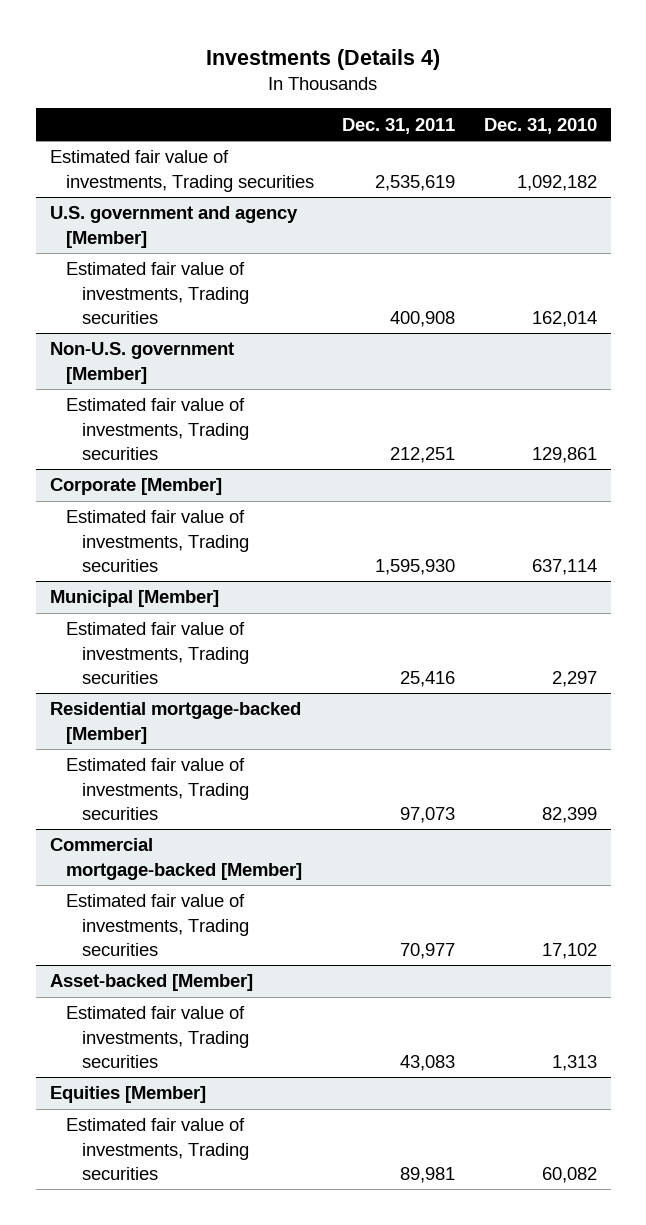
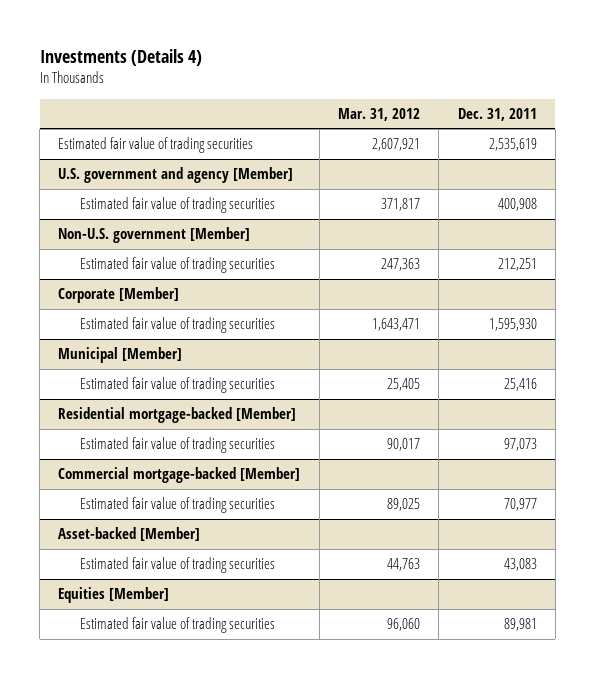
- | Dec. 31, 2011 | Dec. 31, 2010
+ | Mar. 31, 2012 | Dec. 31, 2011
- Estimated fair value of investments, Trading securities | 2,535,619 | 1,092,182
+ Estimated fair value of trading securities | 2,607,921 | 2,535,619
@ U.S. government and agency [Member]
- Estimated fair value of investments, Trading securities | 400,908 | 162,014
+ Estimated fair value of trading securities | 371,817 | 400,908
@ Non-U.S. government [Member]
- Estimated fair value of investments, Trading securities | 212,251 | 129,861
+ Estimated fair value of trading securities | 247,363 | 212,251
@ Corporate [Member]
- Estimated fair value of investments, Trading securities | 1,595,930 | 637,114
+ Estimated fair value of trading securities | 1,643,471 | 1,595,930
@ Municipal [Member]
- Estimated fair value of investments, Trading securities | 25,416 | 2,297
+ Estimated fair value of trading securities | 25,405 | 25,416
@ Residential mortgage-backed [Member]
- Estimated fair value of investments, Trading securities | 97,073 | 82,399
+ Estimated fair value of trading securities | 90,017 | 97,073
@ Commercial mortgage-backed [Member]
- Estimated fair value of investments, Trading securities | 70,977 | 17,102
+ Estimated fair value of trading securities | 89,025 | 70,977
@ Asset-backed [Member]
- Estimated fair value of investments, Trading securities | 43,083 | 1,313
+ Estimated fair value of trading securities | 44,763 | 43,083
@ Equities [Member]
- Estimated fair value of investments, Trading securities | 89,981 | 60,082
+ Estimated fair value of trading securities | 96,060 | 89,981

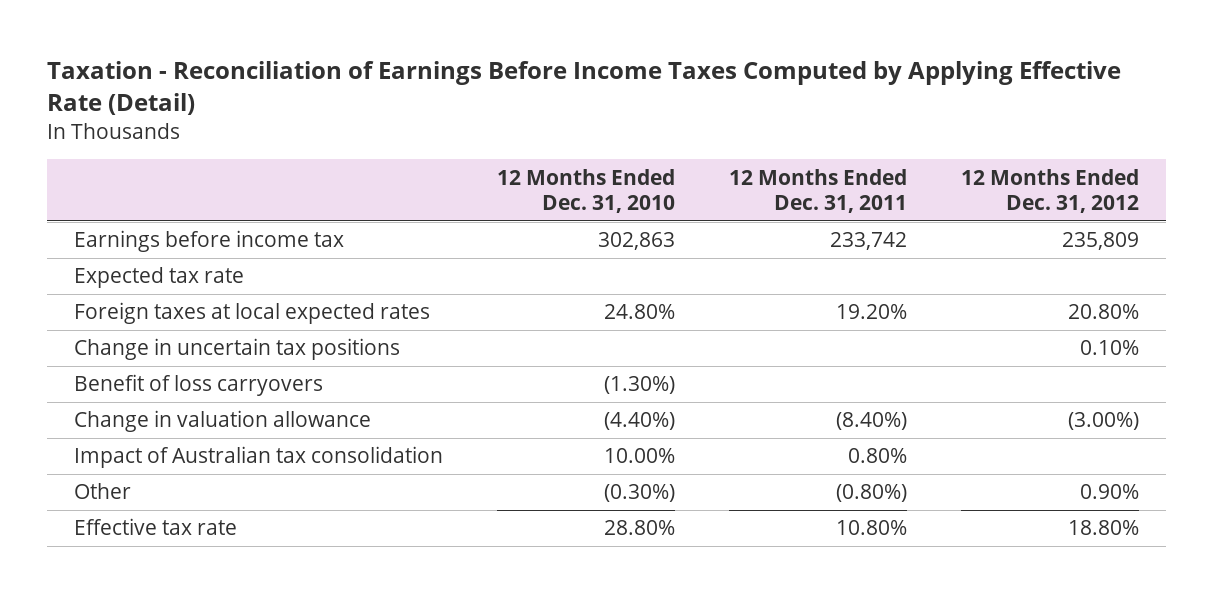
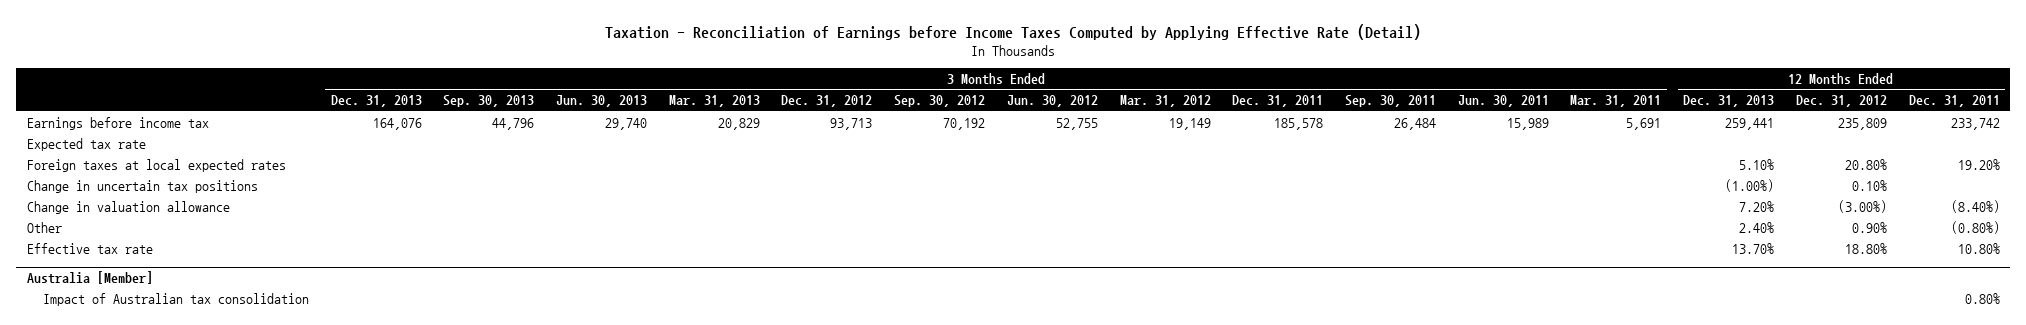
- Taxation - Reconciliation of Earnings Before Income Taxes Computed by Applying Effective Rate (Detail)
+ Taxation - Reconciliation of Earnings before Income Taxes Computed by Applying Effective Rate (Detail)
- | 12 Months Ended Dec. 31, 2010 | 12 Months Ended Dec. 31, 2011 | 12 Months Ended Dec. 31, 2012
+ | 3 Months Ended Dec. 31, 2013 | 3 Months Ended Sep. 30, 2013 | 3 Months Ended Jun. 30, 2013 | 3 Months Ended Mar. 31, 2013 | 3 Months Ended Dec. 31, 2012 | 3 Months Ended Sep. 30, 2012 | 3 Months Ended Jun. 30, 2012 | 3 Months Ended Mar. 31, 2012 | 3 Months Ended Dec. 31, 2011 | 3 Months Ended Sep. 30, 2011 | 3 Months Ended Jun. 30, 2011 | 3 Months Ended Mar. 31, 2011 | 12 Months Ended Dec. 31, 2013 | 12 Months Ended Dec. 31, 2012 | 12 Months Ended Dec. 31, 2011
- Benefit of loss carryovers | (1.30%) | |
- Impact of Australian tax consolidation | 10.00% | 0.80% |
+ Australia [Member]
+ Impact of Australian tax consolidation | | | | | | | | | | | | | | | 0.80%

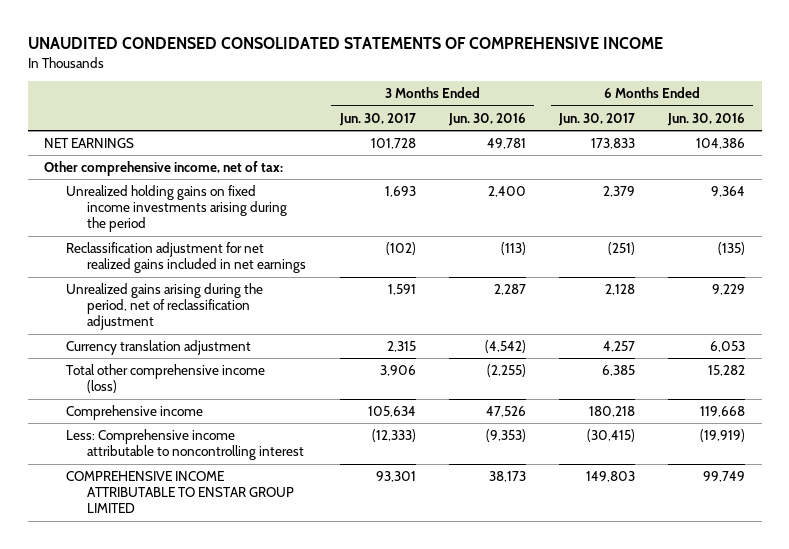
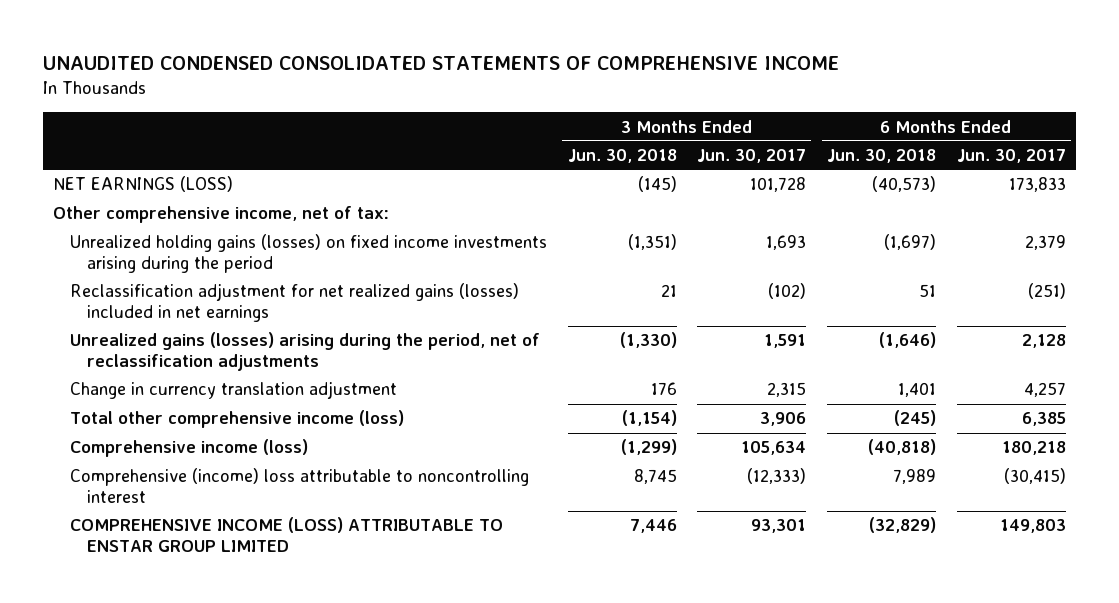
- | 3 Months Ended Jun. 30, 2017 | 3 Months Ended Jun. 30, 2016 | 6 Months Ended Jun. 30, 2017 | 6 Months Ended Jun. 30, 2016
+ | 3 Months Ended Jun. 30, 2018 | 3 Months Ended Jun. 30, 2017 | 6 Months Ended Jun. 30, 2018 | 6 Months Ended Jun. 30, 2017
- NET EARNINGS | 101,728 | 49,781 | 173,833 | 104,386
+ NET EARNINGS (LOSS) | (145) | 101,728 | (40,573) | 173,833
- Unrealized holding gains on fixed income investments arising during the period | 1,693 | 2,400 | 2,379 | 9,364
- Reclassification adjustment for net realized gains included in net earnings | (102) | (113) | (251) | (135)
- Unrealized gains arising during the period, net of reclassification adjustment | 1,591 | 2,287 | 2,128 | 9,229
- Currency translation adjustment | 2,315 | (4,542) | 4,257 | 6,053
+ Unrealized holding gains (losses) on fixed income investments arising during the period | (1,351) | 1,693 | (1,697) | 2,379
+ Reclassification adjustment for net realized gains (losses) included in net earnings | 21 | (102) | 51 | (251)
+ Unrealized gains (losses) arising during the period, net of reclassification adjustments | (1,330) | 1,591 | (1,646) | 2,128
+ Change in currency translation adjustment | 176 | 2,315 | 1,401 | 4,257
- Comprehensive income | 105,634 | 47,526 | 180,218 | 119,668
- Less: Comprehensive income attributable to noncontrolling interest | (12,333) | (9,353) | (30,415) | (19,919)
- COMPREHENSIVE INCOME ATTRIBUTABLE TO ENSTAR GROUP LIMITED | 93,301 | 38,173 | 149,803 | 99,749
+ Comprehensive income (loss) | (1,299) | 105,634 | (40,818) | 180,218
+ Comprehensive (income) loss attributable to noncontrolling interest | 8,745 | (12,333) | 7,989 | (30,415)
+ COMPREHENSIVE INCOME (LOSS) ATTRIBUTABLE TO ENSTAR GROUP LIMITED | 7,446 | 93,301 | (32,829) | 149,803

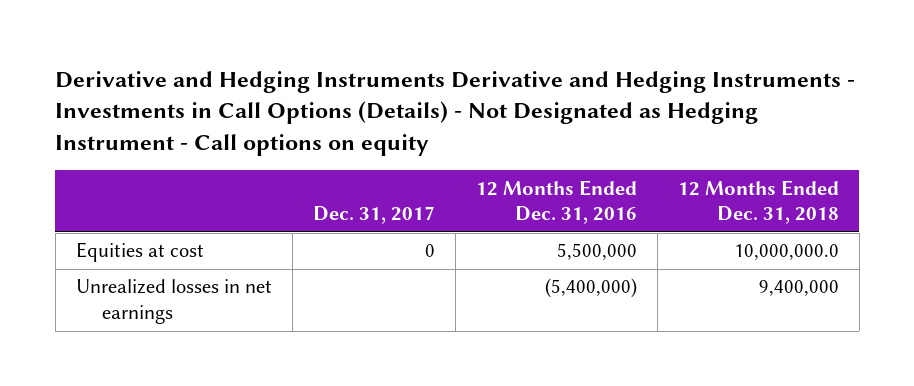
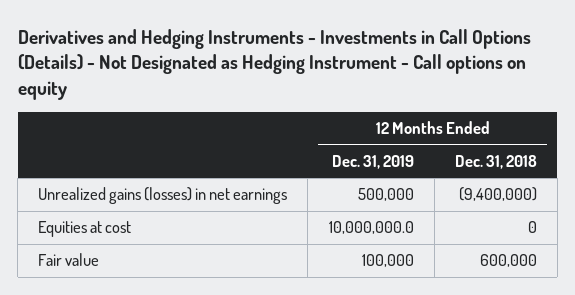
- Derivative and Hedging Instruments Derivative and Hedging Instruments - Investments in Call Options (Details) - Not Designated as Hedging Instrument - Call options on equity
+ Derivatives and Hedging Instruments - Investments in Call Options (Details) - Not Designated as Hedging Instrument - Call options on equity
- | Dec. 31, 2017 | 12 Months Ended Dec. 31, 2016 | 12 Months Ended Dec. 31, 2018
+ | 12 Months Ended Dec. 31, 2019 | 12 Months Ended Dec. 31, 2018
- Equities at cost | 0 | 5,500,000 | 10,000,000.0
- Unrealized losses in net earnings | | (5,400,000) | 9,400,000
+ Unrealized gains (losses) in net earnings | 500,000 | (9,400,000)
+ Equities at cost | 10,000,000.0 | 0
+ Fair value | 100,000 | 600,000

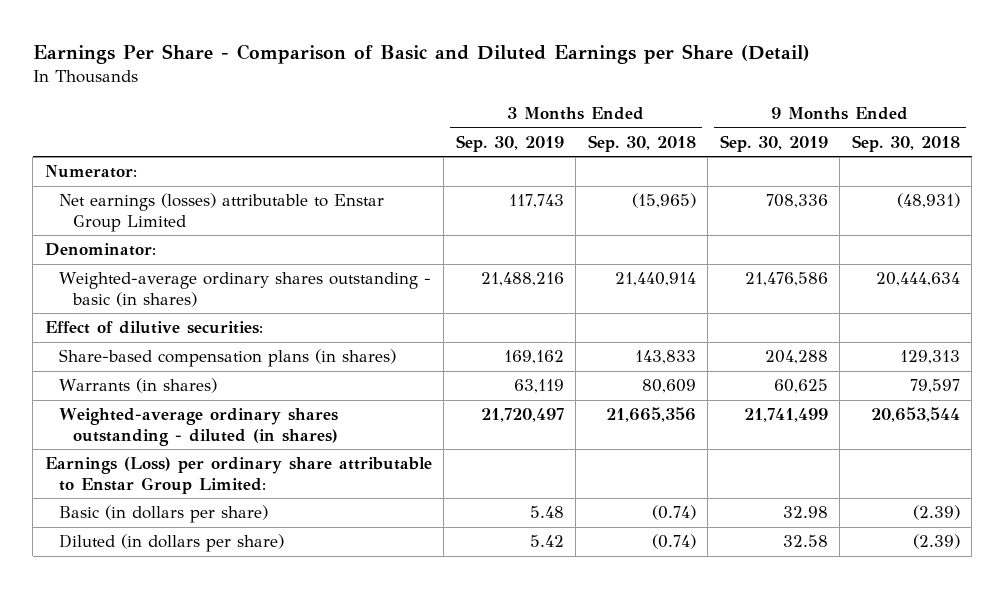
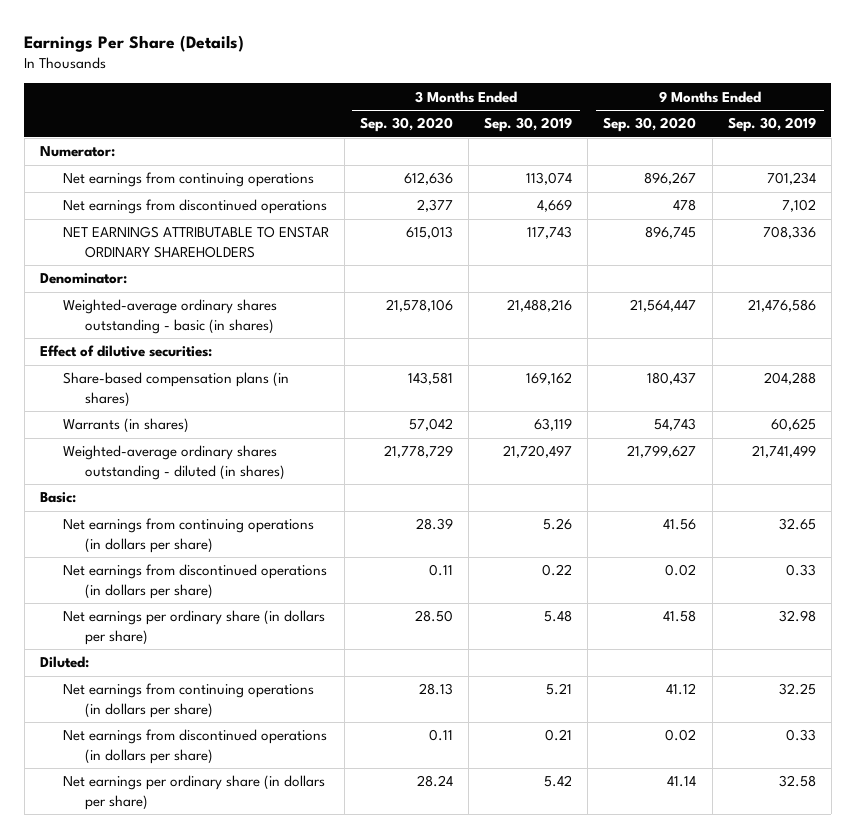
- Earnings Per Share - Comparison of Basic and Diluted Earnings per Share (Detail)
+ Earnings Per Share (Details)
- | 3 Months Ended Sep. 30, 2019 | 3 Months Ended Sep. 30, 2018 | 9 Months Ended Sep. 30, 2019 | 9 Months Ended Sep. 30, 2018
+ | 3 Months Ended Sep. 30, 2020 | 3 Months Ended Sep. 30, 2019 | 9 Months Ended Sep. 30, 2020 | 9 Months Ended Sep. 30, 2019
- Net earnings (losses) attributable to Enstar Group Limited | 117,743 | (15,965) | 708,336 | (48,931)
+ Net earnings from continuing operations | 612,636 | 113,074 | 896,267 | 701,234
+ Net earnings from discontinued operations | 2,377 | 4,669 | 478 | 7,102
+ NET EARNINGS ATTRIBUTABLE TO ENSTAR ORDINARY SHAREHOLDERS | 615,013 | 117,743 | 896,745 | 708,336
- Earnings (Loss) per ordinary share attributable to Enstar Group Limited:
- Basic (in dollars per share) | 5.48 | (0.74) | 32.98 | (2.39)
- Diluted (in dollars per share) | 5.42 | (0.74) | 32.58 | (2.39)
+ Basic:
+ Net earnings from continuing operations (in dollars per share) | 28.39 | 5.26 | 41.56 | 32.65
+ Net earnings from discontinued operations (in dollars per share) | 0.11 | 0.22 | 0.02 | 0.33
+ Net earnings per ordinary share (in dollars per share) | 28.50 | 5.48 | 41.58 | 32.98
+ Diluted:
+ Net earnings from continuing operations (in dollars per share) | 28.13 | 5.21 | 41.12 | 32.25
+ Net earnings from discontinued operations (in dollars per share) | 0.11 | 0.21 | 0.02 | 0.33
+ Net earnings per ordinary share (in dollars per share) | 28.24 | 5.42 | 41.14 | 32.58

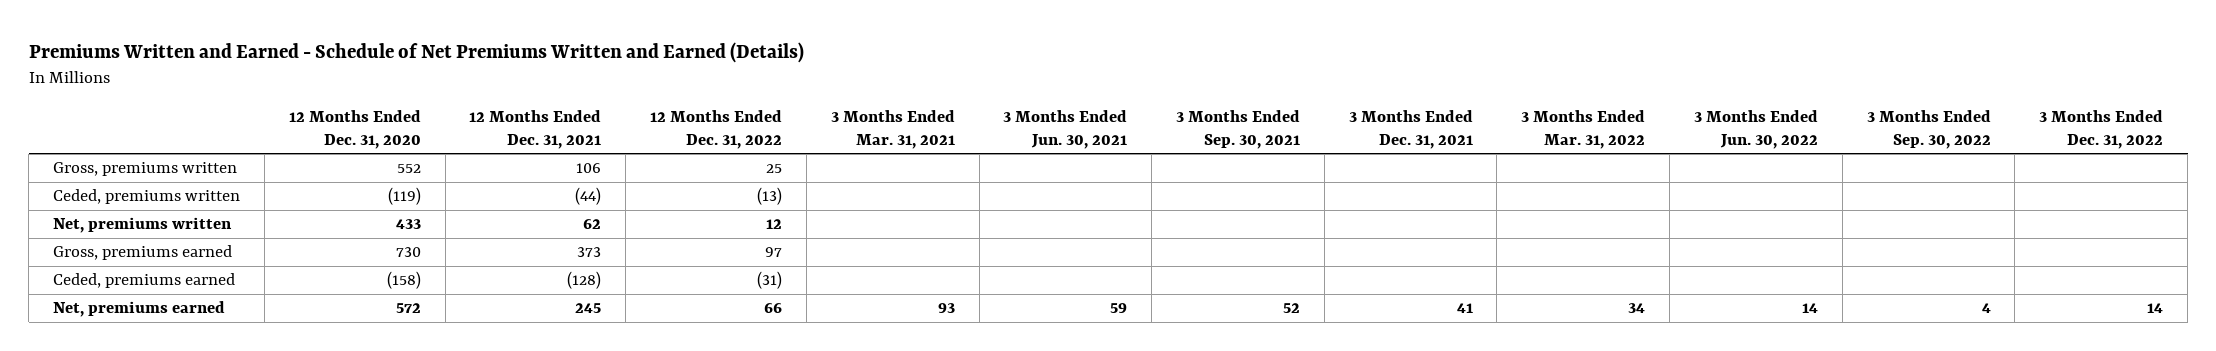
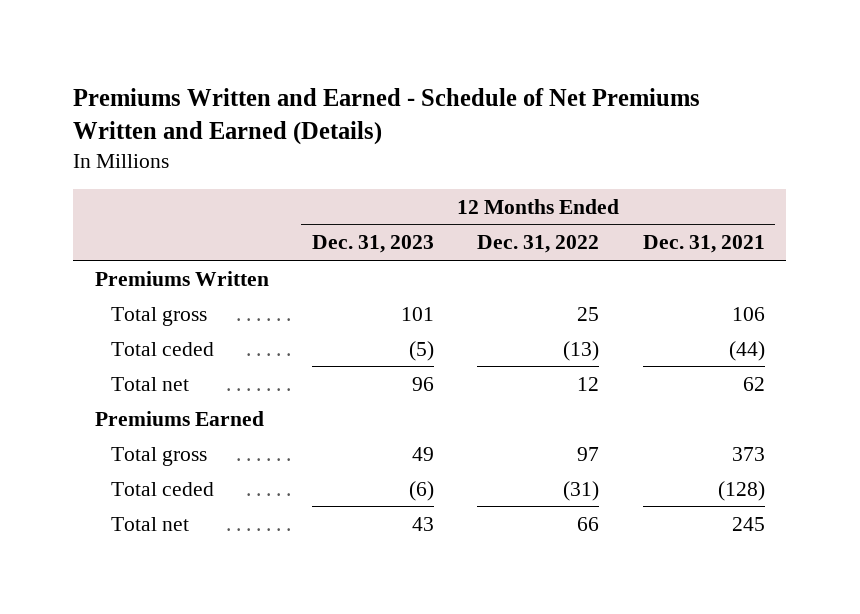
- | 12 Months Ended Dec. 31, 2020 | 12 Months Ended Dec. 31, 2021 | 12 Months Ended Dec. 31, 2022 | 3 Months Ended Mar. 31, 2021 | 3 Months Ended Jun. 30, 2021 | 3 Months Ended Sep. 30, 2021 | 3 Months Ended Dec. 31, 2021 | 3 Months Ended Mar. 31, 2022 | 3 Months Ended Jun. 30, 2022 | 3 Months Ended Sep. 30, 2022 | 3 Months Ended Dec. 31, 2022
+ | 12 Months Ended Dec. 31, 2023 | 12 Months Ended Dec. 31, 2022 | 12 Months Ended Dec. 31, 2021
- Gross, premiums written | 552 | 106 | 25 | | | | | | | |
- Ceded, premiums written | (119) | (44) | (13) | | | | | | | |
- Net, premiums written | 433 | 62 | 12 | | | | | | | |
- Gross, premiums earned | 730 | 373 | 97 | | | | | | | |
- Ceded, premiums earned | (158) | (128) | (31) | | | | | | | |
- Net, premiums earned | 572 | 245 | 66 | 93 | 59 | 52 | 41 | 34 | 14 | 4 | 14
+ Premiums Written
+ Total gross | 101 | 25 | 106
+ Total ceded | (5) | (13) | (44)
+ Total net | 96 | 12 | 62
+ Premiums Earned
+ Total gross | 49 | 97 | 373
+ Total ceded | (6) | (31) | (128)
+ Total net | 43 | 66 | 245

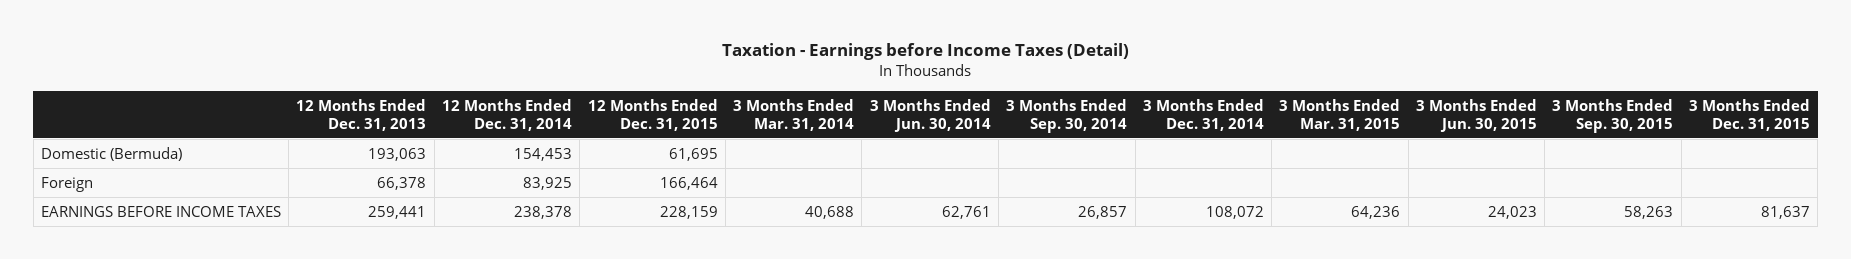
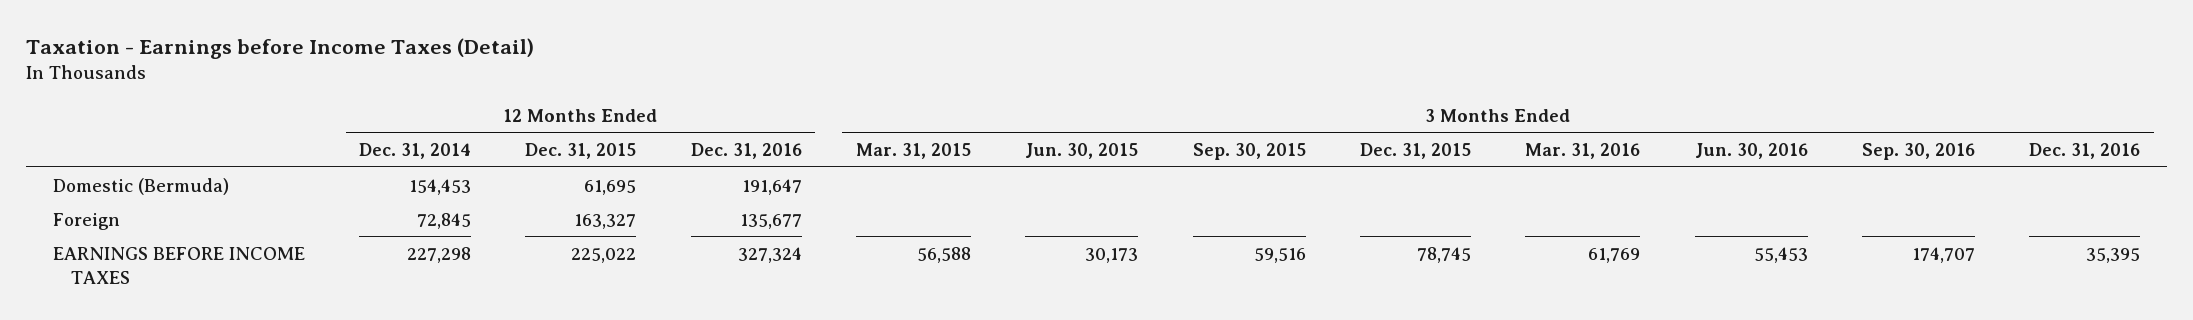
- | 12 Months Ended Dec. 31, 2013 | 12 Months Ended Dec. 31, 2014 | 12 Months Ended Dec. 31, 2015 | 3 Months Ended Mar. 31, 2014 | 3 Months Ended Jun. 30, 2014 | 3 Months Ended Sep. 30, 2014 | 3 Months Ended Dec. 31, 2014 | 3 Months Ended Mar. 31, 2015 | 3 Months Ended Jun. 30, 2015 | 3 Months Ended Sep. 30, 2015 | 3 Months Ended Dec. 31, 2015
+ | 12 Months Ended Dec. 31, 2014 | 12 Months Ended Dec. 31, 2015 | 12 Months Ended Dec. 31, 2016 | 3 Months Ended Mar. 31, 2015 | 3 Months Ended Jun. 30, 2015 | 3 Months Ended Sep. 30, 2015 | 3 Months Ended Dec. 31, 2015 | 3 Months Ended Mar. 31, 2016 | 3 Months Ended Jun. 30, 2016 | 3 Months Ended Sep. 30, 2016 | 3 Months Ended Dec. 31, 2016
- Foreign | 66,378 | 83,925 | 166,464 | | | | | | | |
- EARNINGS BEFORE INCOME TAXES | 259,441 | 238,378 | 228,159 | 40,688 | 62,761 | 26,857 | 108,072 | 64,236 | 24,023 | 58,263 | 81,637
+ Foreign | 72,845 | 163,327 | 135,677 | | | | | | | |
+ EARNINGS BEFORE INCOME TAXES | 227,298 | 225,022 | 327,324 | 56,588 | 30,173 | 59,516 | 78,745 | 61,769 | 55,453 | 174,707 | 35,395

